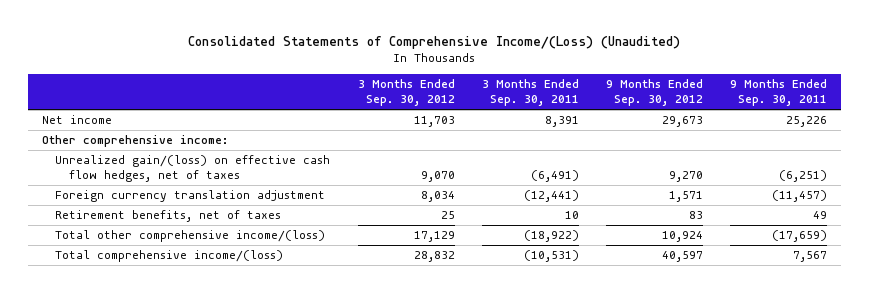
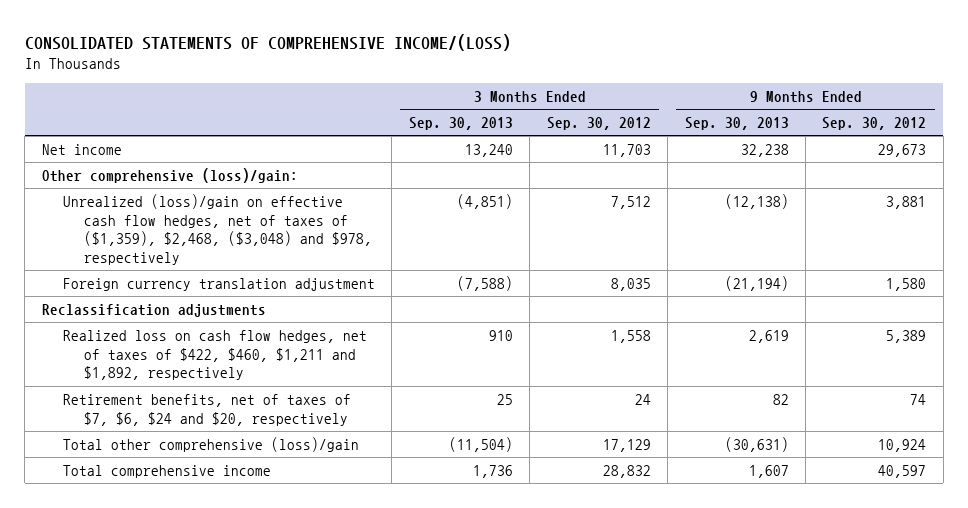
- Consolidated Statements of Comprehensive Income/(Loss) (Unaudited)
+ CONSOLIDATED STATEMENTS OF COMPREHENSIVE INCOME/(LOSS)
- | 3 Months Ended Sep. 30, 2012 | 3 Months Ended Sep. 30, 2011 | 9 Months Ended Sep. 30, 2012 | 9 Months Ended Sep. 30, 2011
+ | 3 Months Ended Sep. 30, 2013 | 3 Months Ended Sep. 30, 2012 | 9 Months Ended Sep. 30, 2013 | 9 Months Ended Sep. 30, 2012
- Other comprehensive income:
- Unrealized gain/(loss) on effective cash flow hedges, net of taxes | 9,070 | (6,491) | 9,270 | (6,251)
- Foreign currency translation adjustment | 8,034 | (12,441) | 1,571 | (11,457)
- Retirement benefits, net of taxes | 25 | 10 | 83 | 49
- Total other comprehensive income/(loss) | 17,129 | (18,922) | 10,924 | (17,659)
- Total comprehensive income/(loss) | 28,832 | (10,531) | 40,597 | 7,567
+ Other comprehensive (loss)/gain:
+ Unrealized (loss)/gain on effective cash flow hedges, net of taxes of ($1,359), $2,468, ($3,048) and $978, respectively | (4,851) | 7,512 | (12,138) | 3,881
+ Foreign currency translation adjustment | (7,588) | 8,035 | (21,194) | 1,580
+ Reclassification adjustments
+ Realized loss on cash flow hedges, net of taxes of $422, $460, $1,211 and $1,892, respectively | 910 | 1,558 | 2,619 | 5,389
+ Retirement benefits, net of taxes of $7, $6, $24 and $20, respectively | 25 | 24 | 82 | 74
+ Total other comprehensive (loss)/gain | (11,504) | 17,129 | (30,631) | 10,924
+ Total comprehensive income | 1,736 | 28,832 | 1,607 | 40,597

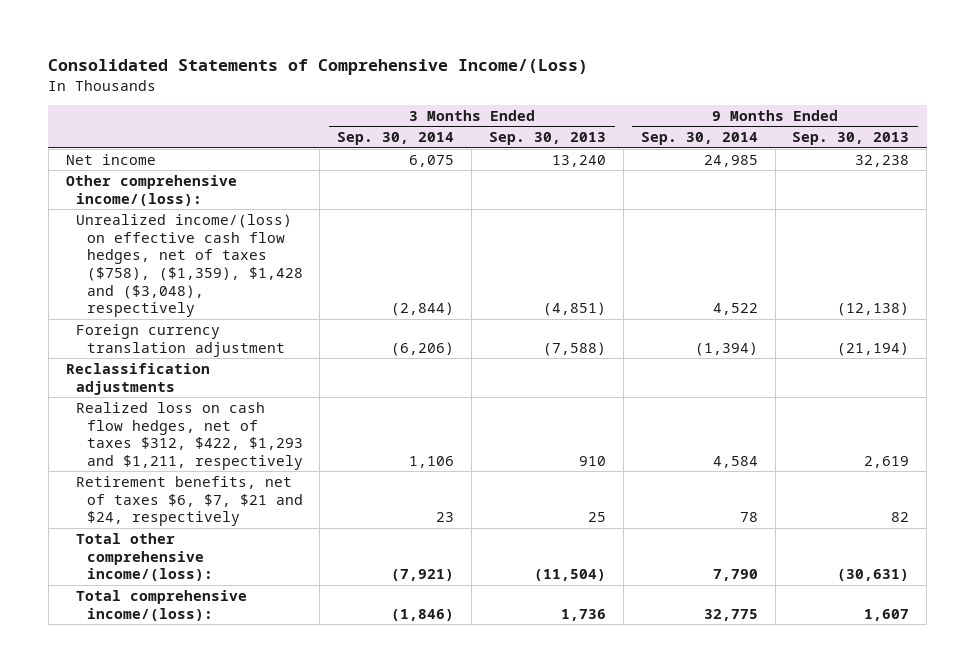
- CONSOLIDATED STATEMENTS OF COMPREHENSIVE INCOME/(LOSS)
+ Consolidated Statements of Comprehensive Income/(Loss)
- | 3 Months Ended Sep. 30, 2013 | 3 Months Ended Sep. 30, 2012 | 9 Months Ended Sep. 30, 2013 | 9 Months Ended Sep. 30, 2012
+ | 3 Months Ended Sep. 30, 2014 | 3 Months Ended Sep. 30, 2013 | 9 Months Ended Sep. 30, 2014 | 9 Months Ended Sep. 30, 2013
- Other comprehensive (loss)/gain:
- Unrealized (loss)/gain on effective cash flow hedges, net of taxes of ($1,359), $2,468, ($3,048) and $978, respectively | (4,851) | 7,512 | (12,138) | 3,881
+ Other comprehensive income/(loss):
+ Unrealized income/(loss) on effective cash flow hedges, net of taxes ($758), ($1,359), $1,428 and ($3,048), respectively | (2,844) | (4,851) | 4,522 | (12,138)
- Realized loss on cash flow hedges, net of taxes of $422, $460, $1,211 and $1,892, respectively | 910 | 1,558 | 2,619 | 5,389
- Retirement benefits, net of taxes of $7, $6, $24 and $20, respectively | 25 | 24 | 82 | 74
- Total other comprehensive (loss)/gain | (11,504) | 17,129 | (30,631) | 10,924
- Total comprehensive income | 1,736 | 28,832 | 1,607 | 40,597
+ Realized loss on cash flow hedges, net of taxes $312, $422, $1,293 and $1,211, respectively | 1,106 | 910 | 4,584 | 2,619
+ Retirement benefits, net of taxes $6, $7, $21 and $24, respectively | 23 | 25 | 78 | 82
+ Total other comprehensive income/(loss): | (7,921) | (11,504) | 7,790 | (30,631)
+ Total comprehensive income/(loss): | (1,846) | 1,736 | 32,775 | 1,607

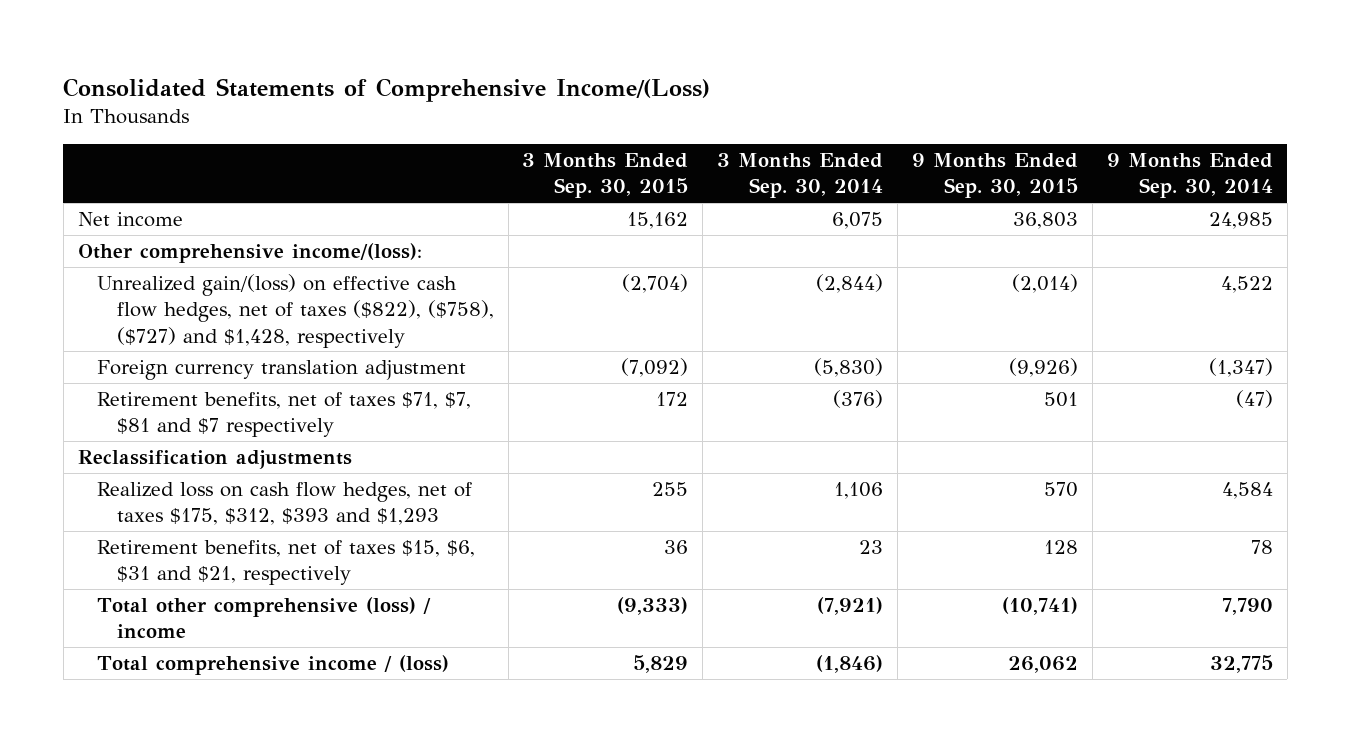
- | 3 Months Ended Sep. 30, 2014 | 3 Months Ended Sep. 30, 2013 | 9 Months Ended Sep. 30, 2014 | 9 Months Ended Sep. 30, 2013
+ | 3 Months Ended Sep. 30, 2015 | 3 Months Ended Sep. 30, 2014 | 9 Months Ended Sep. 30, 2015 | 9 Months Ended Sep. 30, 2014
- Unrealized income/(loss) on effective cash flow hedges, net of taxes ($758), ($1,359), $1,428 and ($3,048), respectively | (2,844) | (4,851) | 4,522 | (12,138)
- Foreign currency translation adjustment | (6,206) | (7,588) | (1,394) | (21,194)
+ Unrealized gain/(loss) on effective cash flow hedges, net of taxes ($822), ($758), ($727) and $1,428, respectively | (2,704) | (2,844) | (2,014) | 4,522
+ Foreign currency translation adjustment | (7,092) | (5,830) | (9,926) | (1,347)
+ Retirement benefits, net of taxes $71, $7, $81 and $7 respectively | 172 | (376) | 501 | (47)
- Realized loss on cash flow hedges, net of taxes $312, $422, $1,293 and $1,211, respectively | 1,106 | 910 | 4,584 | 2,619
- Retirement benefits, net of taxes $6, $7, $21 and $24, respectively | 23 | 25 | 78 | 82
- Total other comprehensive income/(loss): | (7,921) | (11,504) | 7,790 | (30,631)
- Total comprehensive income/(loss): | (1,846) | 1,736 | 32,775 | 1,607
+ Realized loss on cash flow hedges, net of taxes $175, $312, $393 and $1,293 | 255 | 1,106 | 570 | 4,584
+ Retirement benefits, net of taxes $15, $6, $31 and $21, respectively | 36 | 23 | 128 | 78
+ Total other comprehensive (loss) / income | (9,333) | (7,921) | (10,741) | 7,790
+ Total comprehensive income / (loss) | 5,829 | (1,846) | 26,062 | 32,775

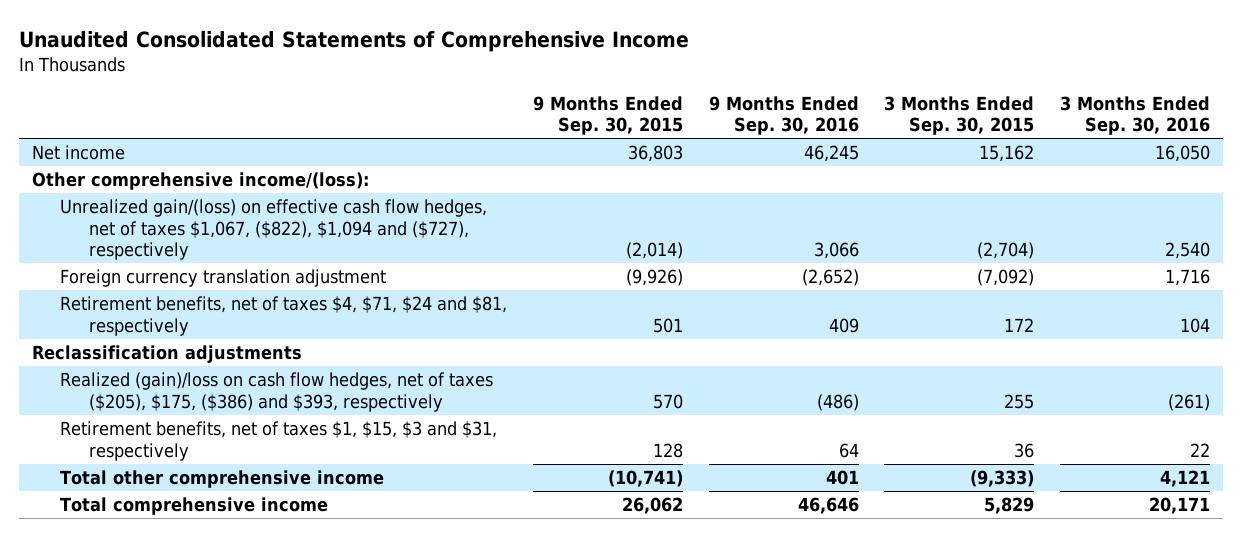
- Consolidated Statements of Comprehensive Income/(Loss)
+ Unaudited Consolidated Statements of Comprehensive Income
- | 3 Months Ended Sep. 30, 2015 | 3 Months Ended Sep. 30, 2014 | 9 Months Ended Sep. 30, 2015 | 9 Months Ended Sep. 30, 2014
+ | 9 Months Ended Sep. 30, 2015 | 9 Months Ended Sep. 30, 2016 | 3 Months Ended Sep. 30, 2015 | 3 Months Ended Sep. 30, 2016
- Unrealized gain/(loss) on effective cash flow hedges, net of taxes ($822), ($758), ($727) and $1,428, respectively | (2,704) | (2,844) | (2,014) | 4,522
+ Unrealized gain/(loss) on effective cash flow hedges, net of taxes $1,067, ($822), $1,094 and ($727), respectively | (2,014) | 3,066 | (2,704) | 2,540
- Retirement benefits, net of taxes $71, $7, $81 and $7 respectively | 172 | (376) | 501 | (47)
+ Retirement benefits, net of taxes $4, $71, $24 and $81, respectively | 501 | 409 | 172 | 104
- Realized loss on cash flow hedges, net of taxes $175, $312, $393 and $1,293 | 255 | 1,106 | 570 | 4,584
- Retirement benefits, net of taxes $15, $6, $31 and $21, respectively | 36 | 23 | 128 | 78
- Total other comprehensive (loss) / income | (9,333) | (7,921) | (10,741) | 7,790
- Total comprehensive income / (loss) | 5,829 | (1,846) | 26,062 | 32,775
+ Realized (gain)/loss on cash flow hedges, net of taxes ($205), $175, ($386) and $393, respectively | 570 | (486) | 255 | (261)
+ Retirement benefits, net of taxes $1, $15, $3 and $31, respectively | 128 | 64 | 36 | 22
+ Total other comprehensive income | (10,741) | 401 | (9,333) | 4,121
+ Total comprehensive income | 26,062 | 46,646 | 5,829 | 20,171

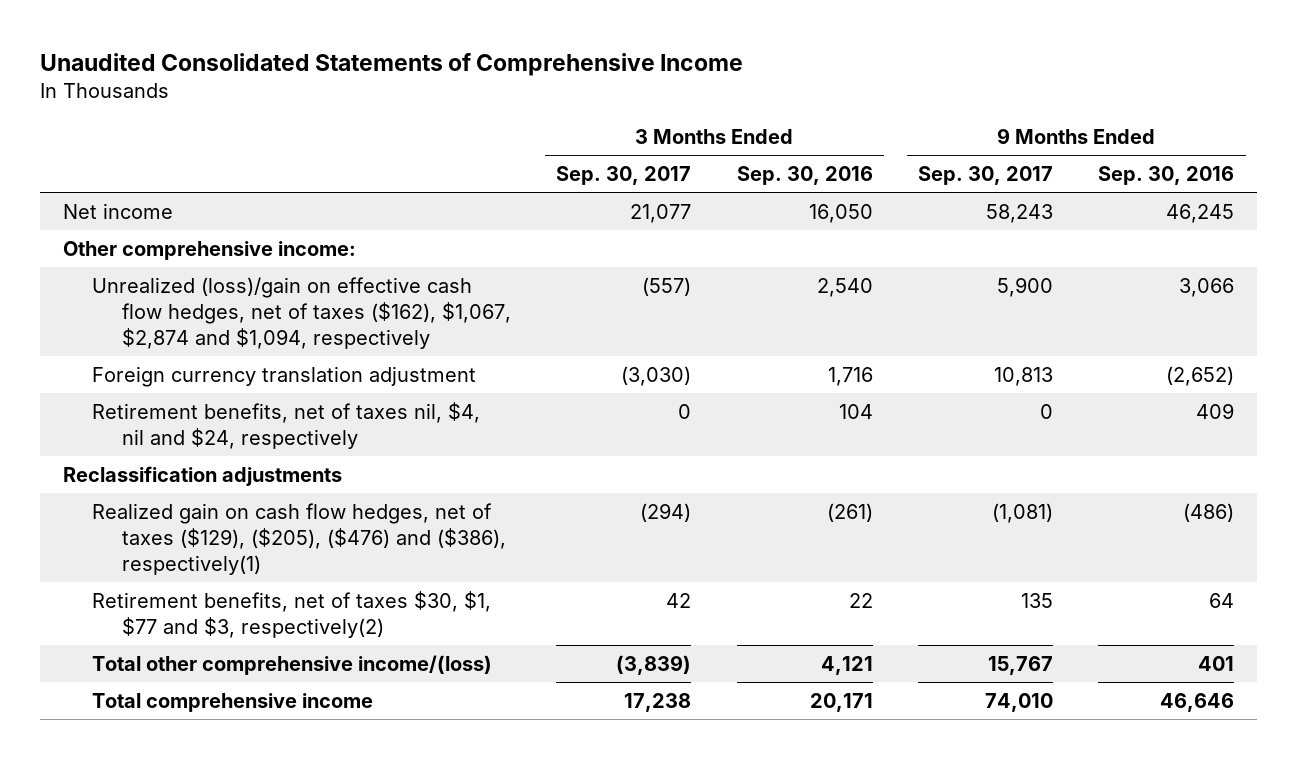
- | 9 Months Ended Sep. 30, 2015 | 9 Months Ended Sep. 30, 2016 | 3 Months Ended Sep. 30, 2015 | 3 Months Ended Sep. 30, 2016
+ | 3 Months Ended Sep. 30, 2017 | 3 Months Ended Sep. 30, 2016 | 9 Months Ended Sep. 30, 2017 | 9 Months Ended Sep. 30, 2016
- Other comprehensive income/(loss):
- Unrealized gain/(loss) on effective cash flow hedges, net of taxes $1,067, ($822), $1,094 and ($727), respectively | (2,014) | 3,066 | (2,704) | 2,540
+ Other comprehensive income:
+ Unrealized (loss)/gain on effective cash flow hedges, net of taxes ($162), $1,067, $2,874 and $1,094, respectively | (557) | 2,540 | 5,900 | 3,066
- Retirement benefits, net of taxes $4, $71, $24 and $81, respectively | 501 | 409 | 172 | 104
+ Retirement benefits, net of taxes nil, $4, nil and $24, respectively | 0 | 104 | 0 | 409
- Realized (gain)/loss on cash flow hedges, net of taxes ($205), $175, ($386) and $393, respectively | 570 | (486) | 255 | (261)
- Retirement benefits, net of taxes $1, $15, $3 and $31, respectively | 128 | 64 | 36 | 22
- Total other comprehensive income | (10,741) | 401 | (9,333) | 4,121
+ Realized gain on cash flow hedges, net of taxes ($129), ($205), ($476) and ($386), respectively(1) | (294) | (261) | (1,081) | (486)
+ Retirement benefits, net of taxes $30, $1, $77 and $3, respectively(2) | 42 | 22 | 135 | 64
+ Total other comprehensive income/(loss) | (3,839) | 4,121 | 15,767 | 401

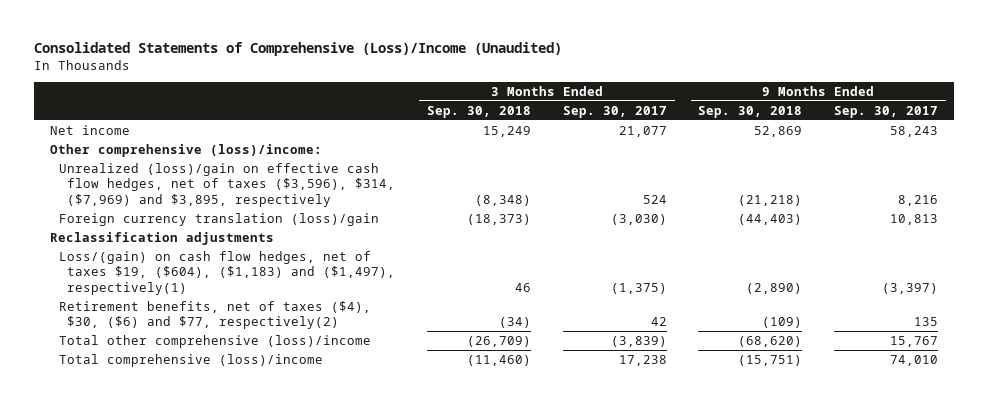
- Unaudited Consolidated Statements of Comprehensive Income
+ Consolidated Statements of Comprehensive (Loss)/Income (Unaudited)
- | 3 Months Ended Sep. 30, 2017 | 3 Months Ended Sep. 30, 2016 | 9 Months Ended Sep. 30, 2017 | 9 Months Ended Sep. 30, 2016
+ | 3 Months Ended Sep. 30, 2018 | 3 Months Ended Sep. 30, 2017 | 9 Months Ended Sep. 30, 2018 | 9 Months Ended Sep. 30, 2017
- Other comprehensive income:
- Unrealized (loss)/gain on effective cash flow hedges, net of taxes ($162), $1,067, $2,874 and $1,094, respectively | (557) | 2,540 | 5,900 | 3,066
- Foreign currency translation adjustment | (3,030) | 1,716 | 10,813 | (2,652)
- Retirement benefits, net of taxes nil, $4, nil and $24, respectively | 0 | 104 | 0 | 409
+ Other comprehensive (loss)/income:
+ Unrealized (loss)/gain on effective cash flow hedges, net of taxes ($3,596), $314, ($7,969) and $3,895, respectively | (8,348) | 524 | (21,218) | 8,216
+ Foreign currency translation (loss)/gain | (18,373) | (3,030) | (44,403) | 10,813
- Realized gain on cash flow hedges, net of taxes ($129), ($205), ($476) and ($386), respectively(1) | (294) | (261) | (1,081) | (486)
- Retirement benefits, net of taxes $30, $1, $77 and $3, respectively(2) | 42 | 22 | 135 | 64
- Total other comprehensive income/(loss) | (3,839) | 4,121 | 15,767 | 401
- Total comprehensive income | 17,238 | 20,171 | 74,010 | 46,646
+ Loss/(gain) on cash flow hedges, net of taxes $19, ($604), ($1,183) and ($1,497), respectively(1) | 46 | (1,375) | (2,890) | (3,397)
+ Retirement benefits, net of taxes ($4), $30, ($6) and $77, respectively(2) | (34) | 42 | (109) | 135
+ Total other comprehensive (loss)/income | (26,709) | (3,839) | (68,620) | 15,767
+ Total comprehensive (loss)/income | (11,460) | 17,238 | (15,751) | 74,010

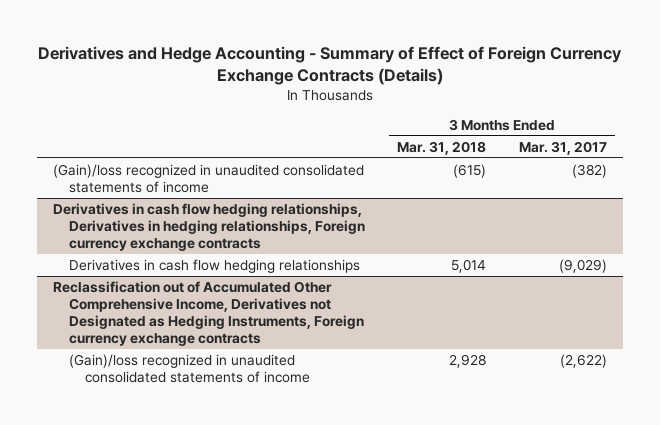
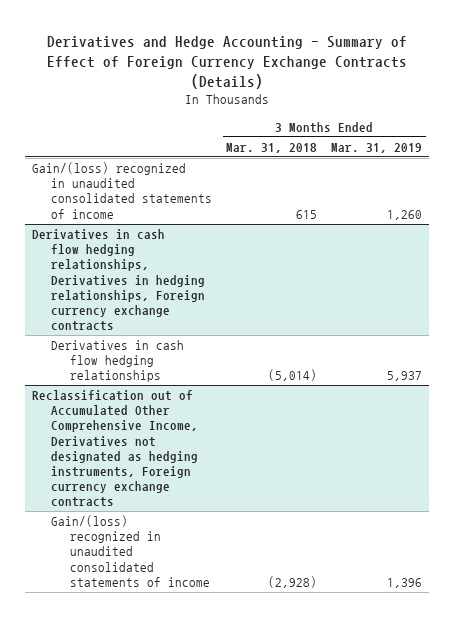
- | 3 Months Ended Mar. 31, 2018 | 3 Months Ended Mar. 31, 2017
+ | 3 Months Ended Mar. 31, 2018 | 3 Months Ended Mar. 31, 2019
- (Gain)/loss recognized in unaudited consolidated statements of income | (615) | (382)
+ Gain/(loss) recognized in unaudited consolidated statements of income | 615 | 1,260
@ Derivatives in cash flow hedging relationships, Derivatives in hedging relationships, Foreign currency exchange contracts
- Derivatives in cash flow hedging relationships | 5,014 | (9,029)
- Reclassification out of Accumulated Other Comprehensive Income, Derivatives not Designated as Hedging Instruments, Foreign currency exchange contracts
- (Gain)/loss recognized in unaudited consolidated statements of income | 2,928 | (2,622)
@ Derivatives in cash flow hedging relationships, Derivatives in hedging relationships, Foreign currency exchange contracts
+ Derivatives in cash flow hedging relationships | (5,014) | 5,937
+ Reclassification out of Accumulated Other Comprehensive Income, Derivatives not designated as hedging instruments, Foreign currency exchange contracts
+ Gain/(loss) recognized in unaudited consolidated statements of income | (2,928) | 1,396

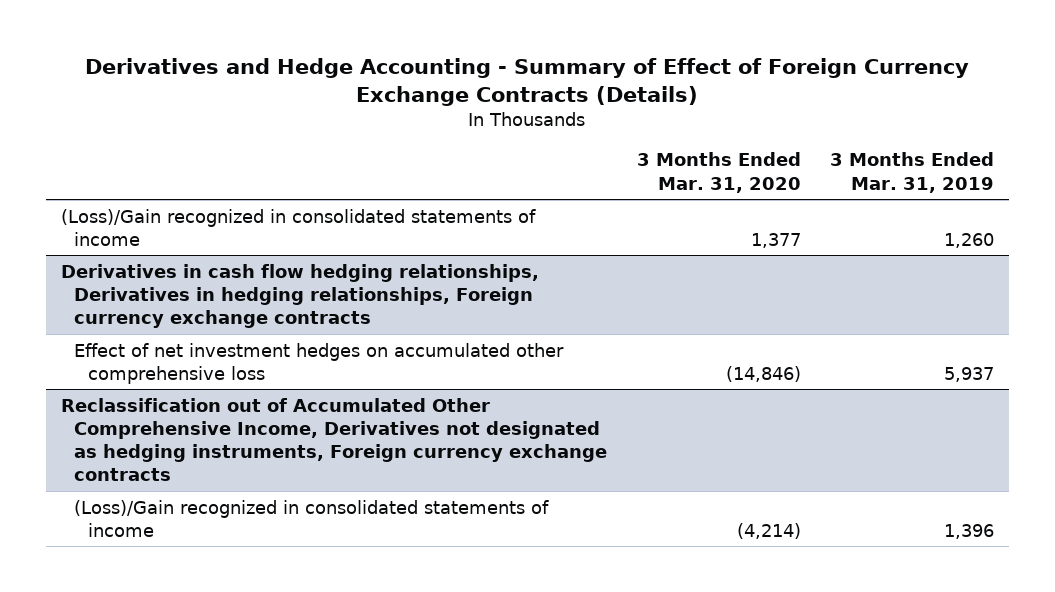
- | 3 Months Ended Mar. 31, 2018 | 3 Months Ended Mar. 31, 2019
+ | 3 Months Ended Mar. 31, 2020 | 3 Months Ended Mar. 31, 2019
- Gain/(loss) recognized in unaudited consolidated statements of income | 615 | 1,260
+ (Loss)/Gain recognized in consolidated statements of income | 1,377 | 1,260
@ Derivatives in cash flow hedging relationships, Derivatives in hedging relationships, Foreign currency exchange contracts
- Derivatives in cash flow hedging relationships | (5,014) | 5,937
+ Effect of net investment hedges on accumulated other comprehensive loss | (14,846) | 5,937
@ Reclassification out of Accumulated Other Comprehensive Income, Derivatives not designated as hedging instruments, Foreign currency exchange contracts
- Gain/(loss) recognized in unaudited consolidated statements of income | (2,928) | 1,396
+ (Loss)/Gain recognized in consolidated statements of income | (4,214) | 1,396

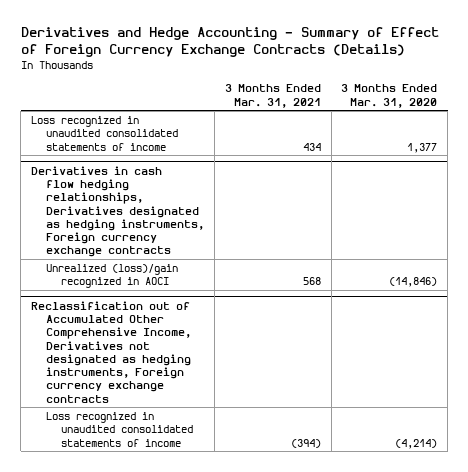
- | 3 Months Ended Mar. 31, 2020 | 3 Months Ended Mar. 31, 2019
+ | 3 Months Ended Mar. 31, 2021 | 3 Months Ended Mar. 31, 2020
- (Loss)/Gain recognized in consolidated statements of income | 1,377 | 1,260
- Derivatives in cash flow hedging relationships, Derivatives in hedging relationships, Foreign currency exchange contracts
- Effect of net investment hedges on accumulated other comprehensive loss | (14,846) | 5,937
+ Loss recognized in unaudited consolidated statements of income | 434 | 1,377
+ Derivatives in cash flow hedging relationships, Derivatives designated as hedging instruments, Foreign currency exchange contracts
+ Unrealized (loss)/gain recognized in AOCI | 568 | (14,846)
@ Reclassification out of Accumulated Other Comprehensive Income, Derivatives not designated as hedging instruments, Foreign currency exchange contracts
- (Loss)/Gain recognized in consolidated statements of income | (4,214) | 1,396
+ Loss recognized in unaudited consolidated statements of income | (394) | (4,214)

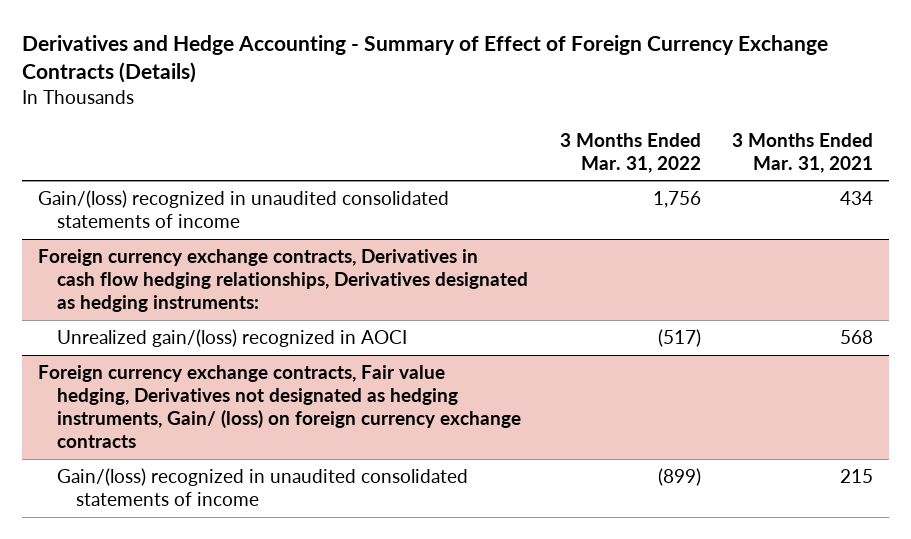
- | 3 Months Ended Mar. 31, 2021 | 3 Months Ended Mar. 31, 2020
+ | 3 Months Ended Mar. 31, 2022 | 3 Months Ended Mar. 31, 2021
- Loss recognized in unaudited consolidated statements of income | 434 | 1,377
- Derivatives in cash flow hedging relationships, Derivatives designated as hedging instruments, Foreign currency exchange contracts
- Unrealized (loss)/gain recognized in AOCI | 568 | (14,846)
- Reclassification out of Accumulated Other Comprehensive Income, Derivatives not designated as hedging instruments, Foreign currency exchange contracts
- Loss recognized in unaudited consolidated statements of income | (394) | (4,214)
+ Gain/(loss) recognized in unaudited consolidated statements of income | 1,756 | 434
+ Foreign currency exchange contracts, Derivatives in cash flow hedging relationships, Derivatives designated as hedging instruments:
+ Unrealized gain/(loss) recognized in AOCI | (517) | 568
+ Foreign currency exchange contracts, Fair value hedging, Derivatives not designated as hedging instruments, Gain/ (loss) on foreign currency exchange contracts
+ Gain/(loss) recognized in unaudited consolidated statements of income | (899) | 215

